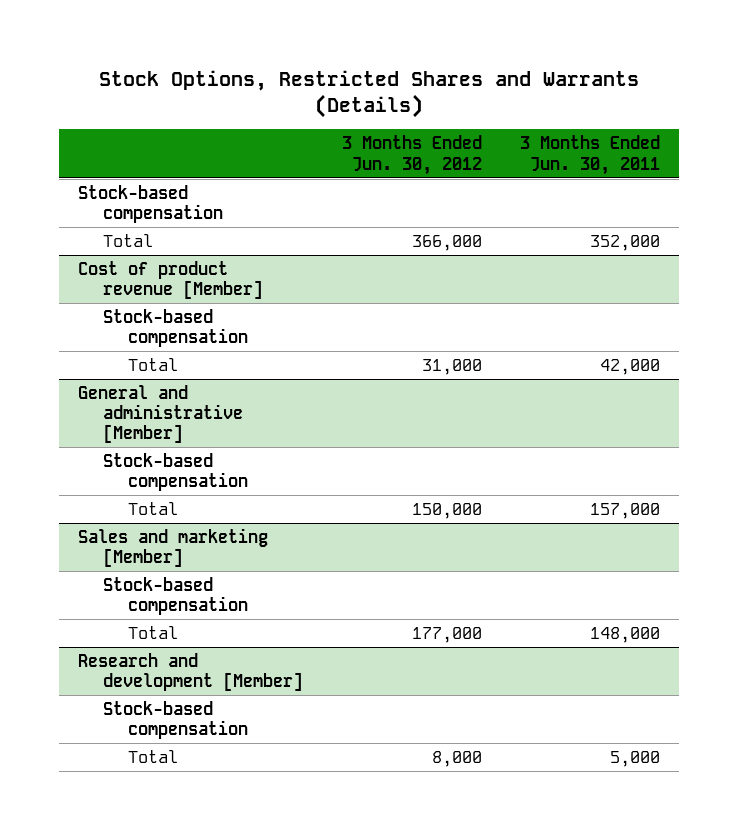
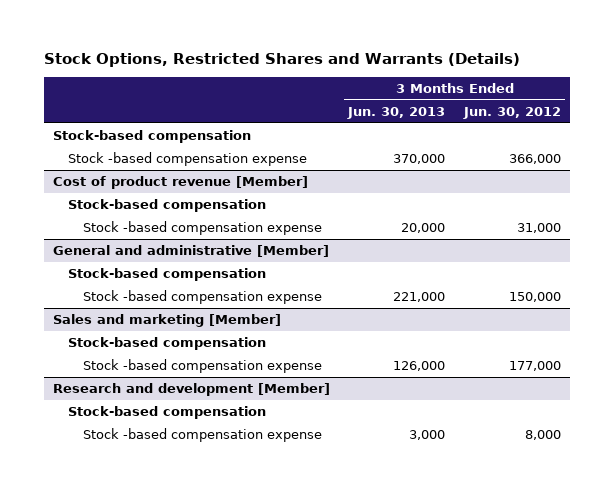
- | 3 Months Ended Jun. 30, 2012 | 3 Months Ended Jun. 30, 2011
+ | 3 Months Ended Jun. 30, 2013 | 3 Months Ended Jun. 30, 2012
- Total | 366,000 | 352,000
+ Stock -based compensation expense | 370,000 | 366,000
@ Cost of product revenue [Member]
- Total | 31,000 | 42,000
+ Stock -based compensation expense | 20,000 | 31,000
@ General and administrative [Member]
- Total | 150,000 | 157,000
+ Stock -based compensation expense | 221,000 | 150,000
@ Sales and marketing [Member]
- Total | 177,000 | 148,000
+ Stock -based compensation expense | 126,000 | 177,000
@ Research and development [Member]
- Total | 8,000 | 5,000
+ Stock -based compensation expense | 3,000 | 8,000

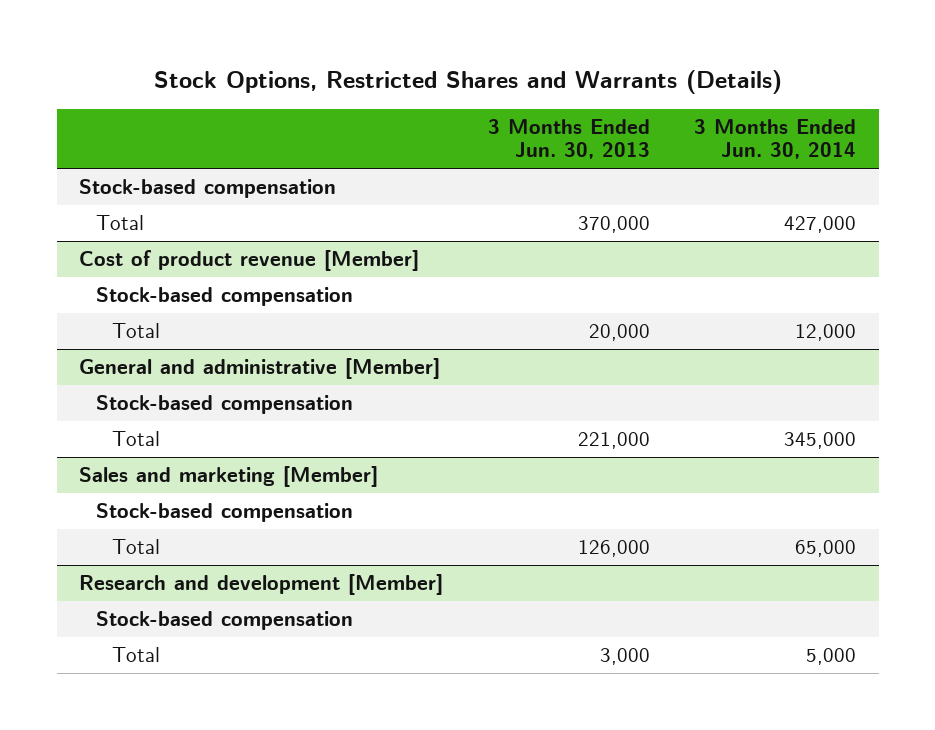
- | 3 Months Ended Jun. 30, 2013 | 3 Months Ended Jun. 30, 2012
+ | 3 Months Ended Jun. 30, 2013 | 3 Months Ended Jun. 30, 2014
- Stock -based compensation expense | 370,000 | 366,000
+ Total | 370,000 | 427,000
@ Cost of product revenue [Member]
- Stock -based compensation expense | 20,000 | 31,000
+ Total | 20,000 | 12,000
@ General and administrative [Member]
- Stock -based compensation expense | 221,000 | 150,000
+ Total | 221,000 | 345,000
@ Sales and marketing [Member]
- Stock -based compensation expense | 126,000 | 177,000
+ Total | 126,000 | 65,000
@ Research and development [Member]
- Stock -based compensation expense | 3,000 | 8,000
+ Total | 3,000 | 5,000

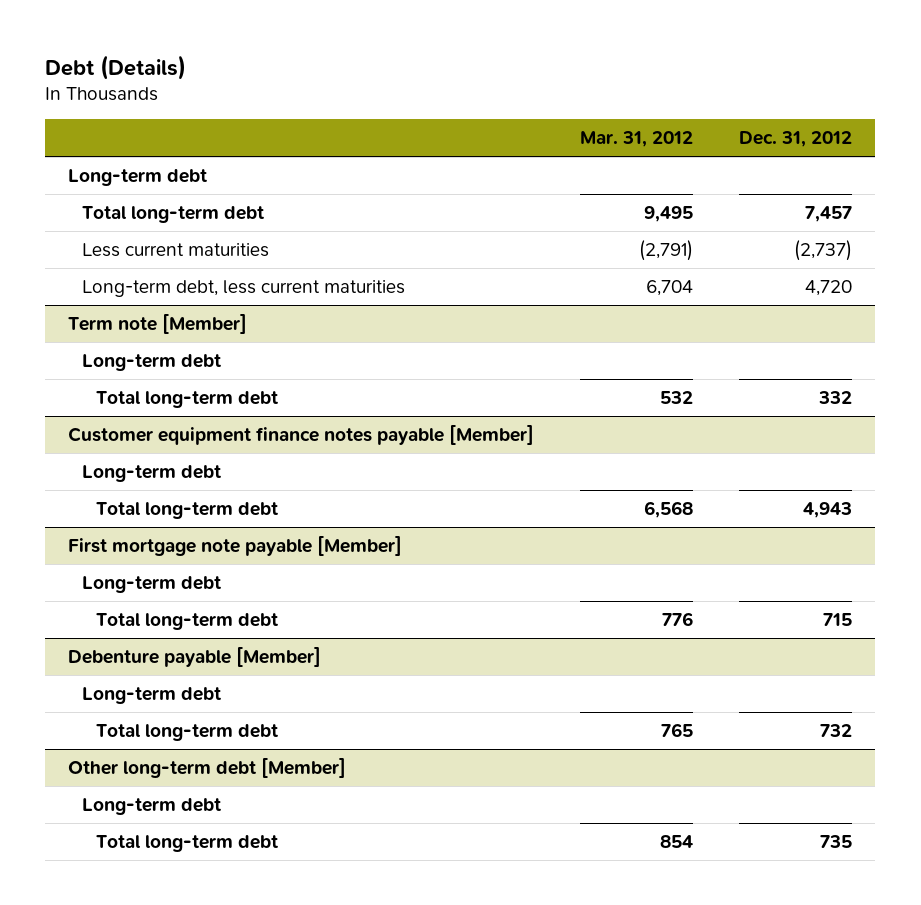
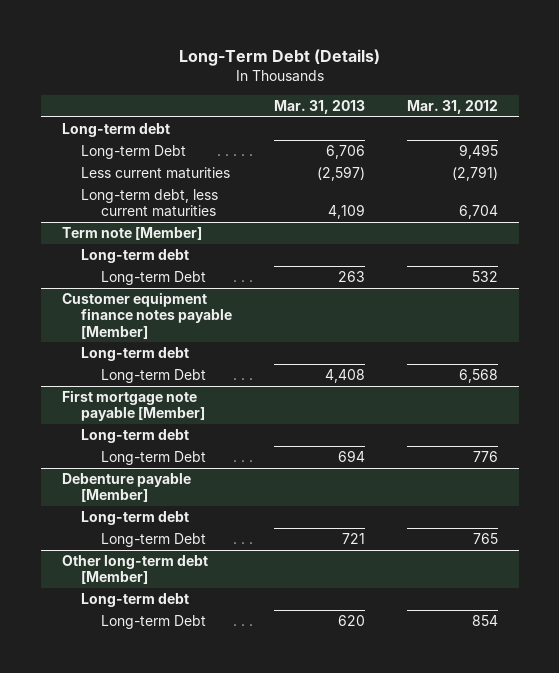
- Debt (Details)
+ Long-Term Debt (Details)
- | Mar. 31, 2012 | Dec. 31, 2012
+ | Mar. 31, 2013 | Mar. 31, 2012
- Total long-term debt | 9,495 | 7,457
+ Long-term Debt | 6,706 | 9,495
@ Term note [Member]
- Total long-term debt | 532 | 332
+ Long-term Debt | 263 | 532
@ Customer equipment finance notes payable [Member]
- Total long-term debt | 6,568 | 4,943
+ Long-term Debt | 4,408 | 6,568
@ First mortgage note payable [Member]
- Total long-term debt | 776 | 715
+ Long-term Debt | 694 | 776
@ Debenture payable [Member]
- Total long-term debt | 765 | 732
+ Long-term Debt | 721 | 765
@ Other long-term debt [Member]
- Total long-term debt | 854 | 735
+ Long-term Debt | 620 | 854

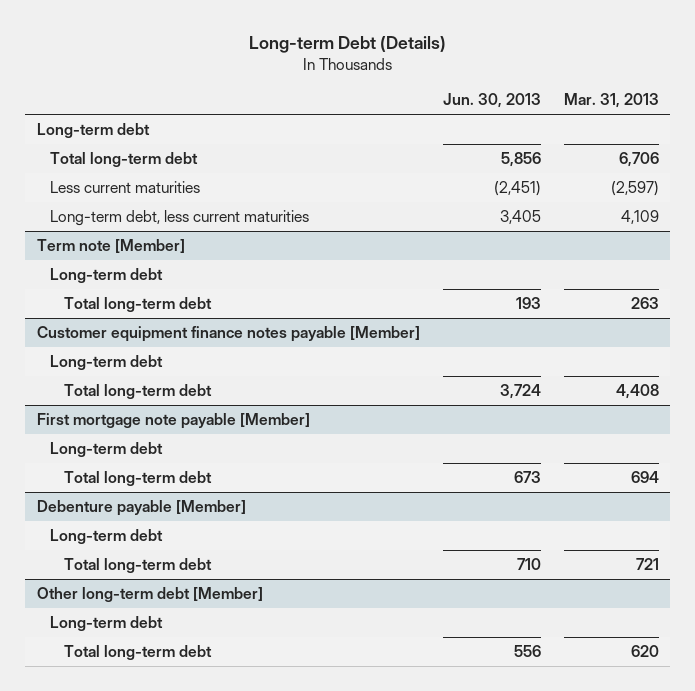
- Long-Term Debt (Details)
+ Long-term Debt (Details)
- | Mar. 31, 2013 | Mar. 31, 2012
+ | Jun. 30, 2013 | Mar. 31, 2013
- Long-term Debt | 6,706 | 9,495
+ Total long-term debt | 5,856 | 6,706
@ Term note [Member]
- Long-term Debt | 263 | 532
+ Total long-term debt | 193 | 263
@ Customer equipment finance notes payable [Member]
- Long-term Debt | 4,408 | 6,568
+ Total long-term debt | 3,724 | 4,408
@ First mortgage note payable [Member]
- Long-term Debt | 694 | 776
+ Total long-term debt | 673 | 694
@ Debenture payable [Member]
- Long-term Debt | 721 | 765
+ Total long-term debt | 710 | 721
@ Other long-term debt [Member]
- Long-term Debt | 620 | 854
+ Total long-term debt | 556 | 620

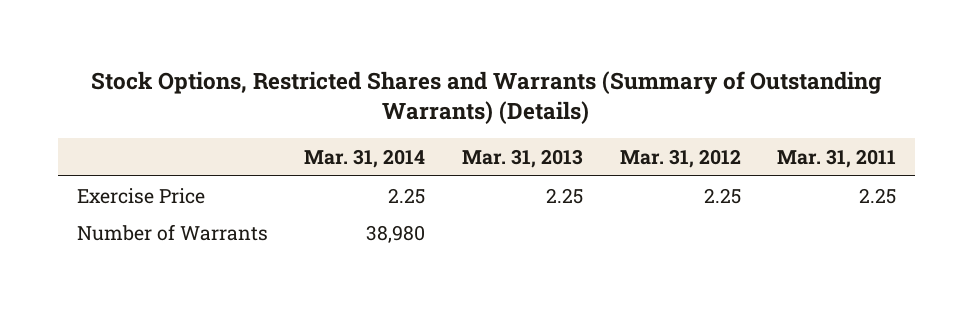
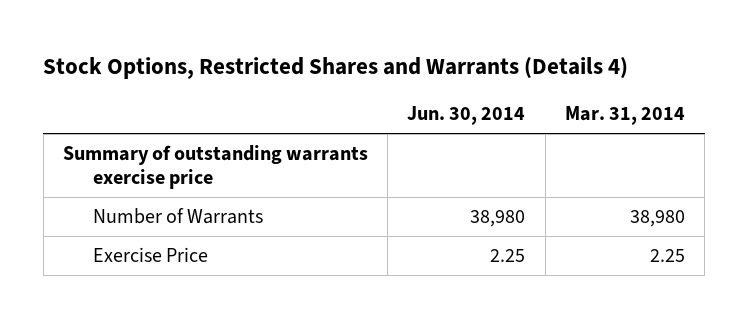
- Stock Options, Restricted Shares and Warrants (Summary of Outstanding Warrants) (Details)
+ Stock Options, Restricted Shares and Warrants (Details 4)
- | Mar. 31, 2014 | Mar. 31, 2013 | Mar. 31, 2012 | Mar. 31, 2011
+ | Jun. 30, 2014 | Mar. 31, 2014
+ Summary of outstanding warrants exercise price
moved down: Exercise Price | 2.25 | 2.25

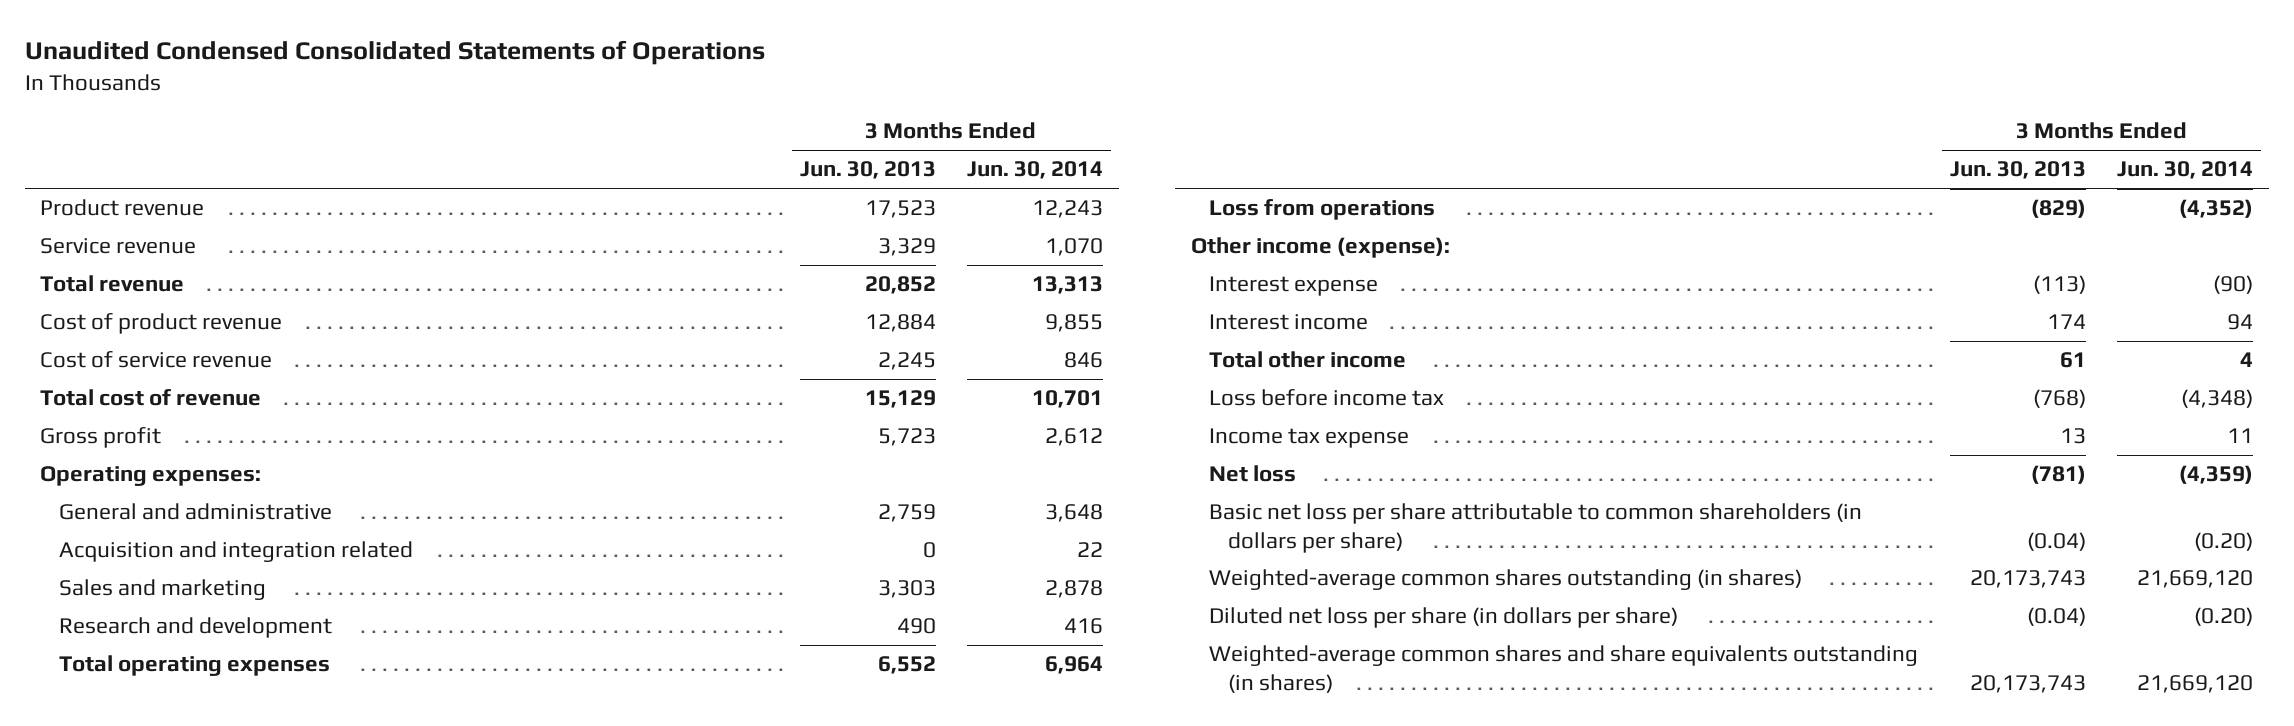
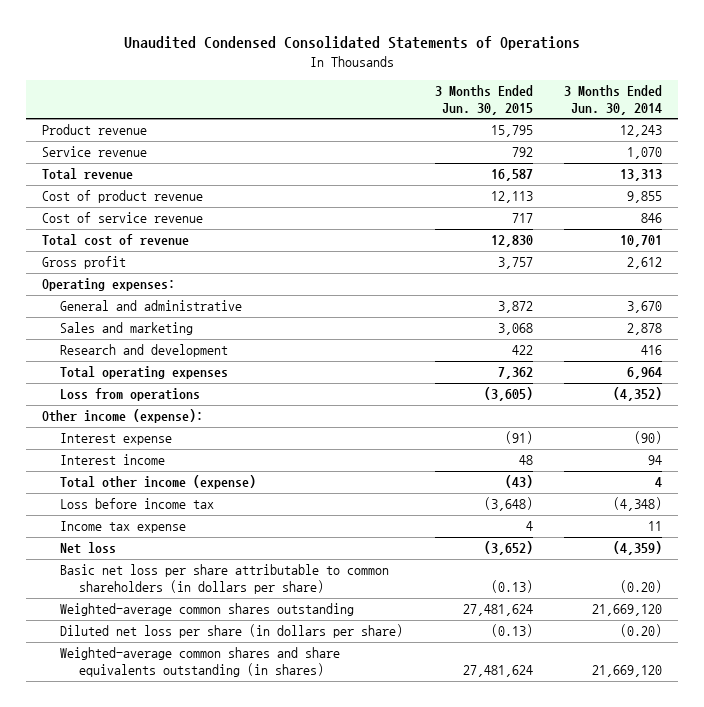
- | 3 Months Ended Jun. 30, 2013 | 3 Months Ended Jun. 30, 2014
+ | 3 Months Ended Jun. 30, 2015 | 3 Months Ended Jun. 30, 2014
- General and administrative | 2,759 | 3,648
- Acquisition and integration related | 0 | 22
+ General and administrative | 3,872 | 3,670
- Total other income | 61 | 4
+ Total other income (expense) | (43) | 4
- Weighted-average common shares outstanding (in shares) | 20,173,743 | 21,669,120
+ Weighted-average common shares outstanding | 27,481,624 | 21,669,120

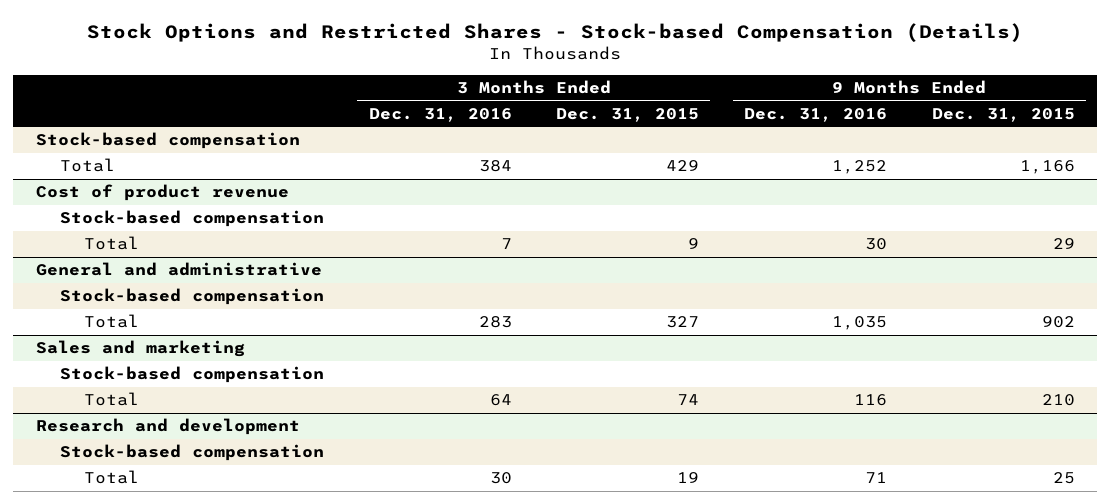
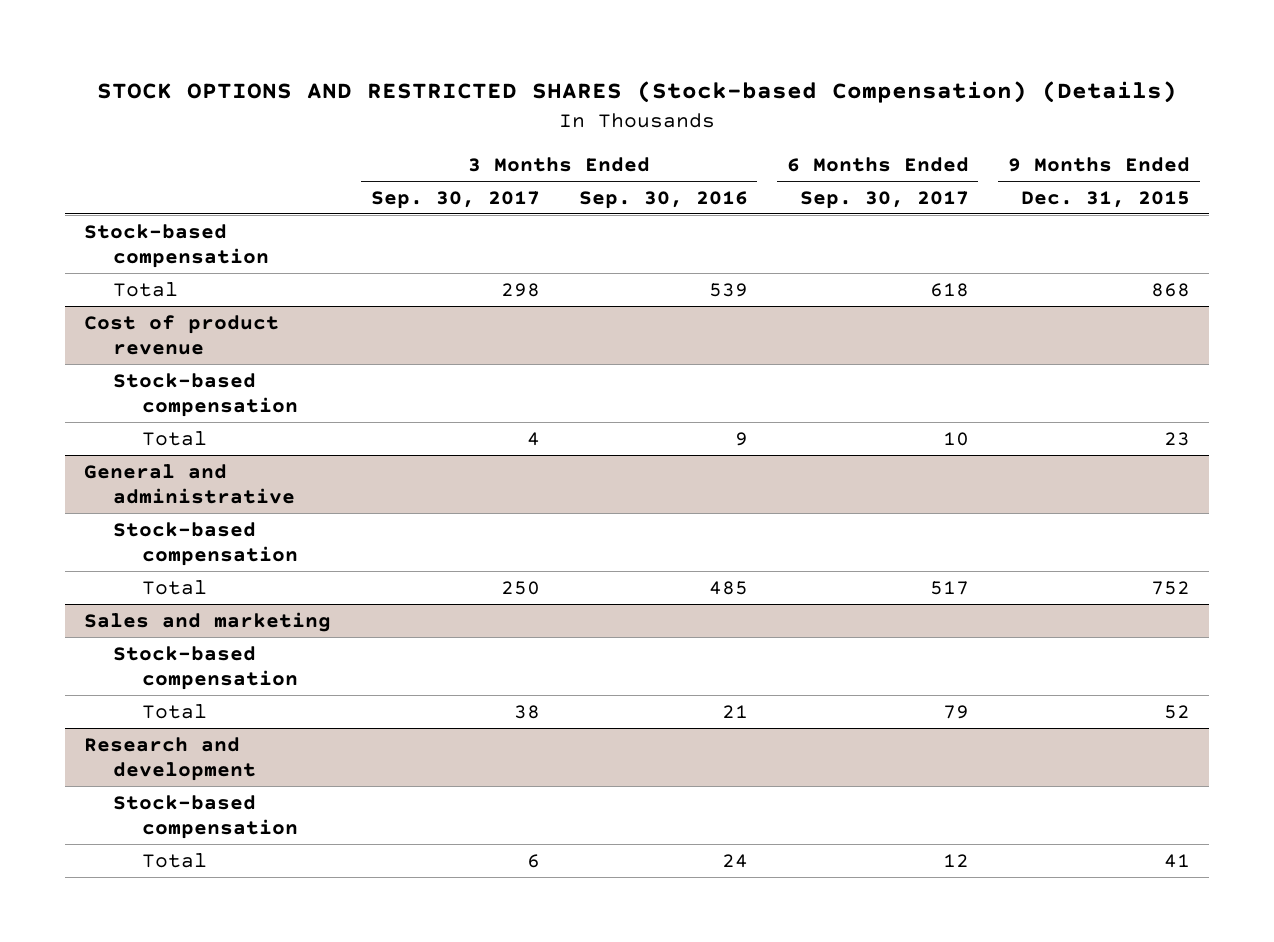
- Stock Options and Restricted Shares - Stock-based Compensation (Details)
+ STOCK OPTIONS AND RESTRICTED SHARES (Stock-based Compensation) (Details)
- | 3 Months Ended Dec. 31, 2016 | 3 Months Ended Dec. 31, 2015 | 9 Months Ended Dec. 31, 2016 | 9 Months Ended Dec. 31, 2015
+ | 3 Months Ended Sep. 30, 2017 | 3 Months Ended Sep. 30, 2016 | 6 Months Ended Sep. 30, 2017 | 9 Months Ended Dec. 31, 2015
- Total | 384 | 429 | 1,252 | 1,166
+ Total | 298 | 539 | 618 | 868
@ Cost of product revenue
- Total | 7 | 9 | 30 | 29
+ Total | 4 | 9 | 10 | 23
@ General and administrative
- Total | 283 | 327 | 1,035 | 902
+ Total | 250 | 485 | 517 | 752
@ Sales and marketing
- Total | 64 | 74 | 116 | 210
+ Total | 38 | 21 | 79 | 52
@ Research and development
- Total | 30 | 19 | 71 | 25
+ Total | 6 | 24 | 12 | 41

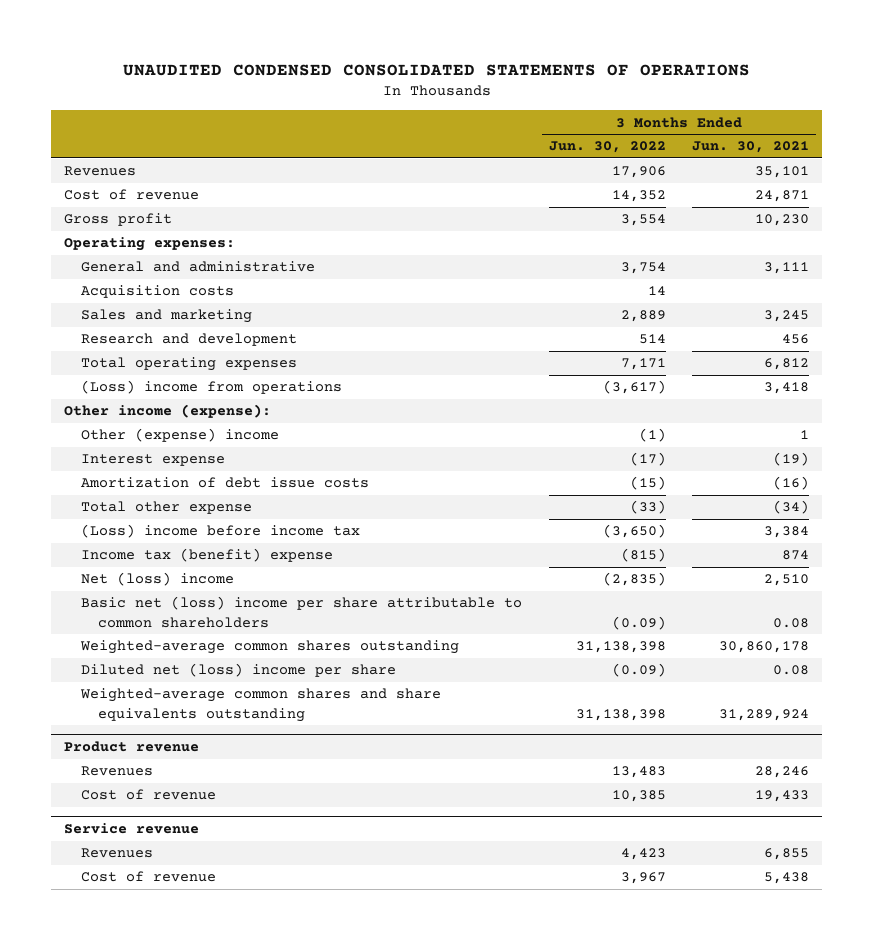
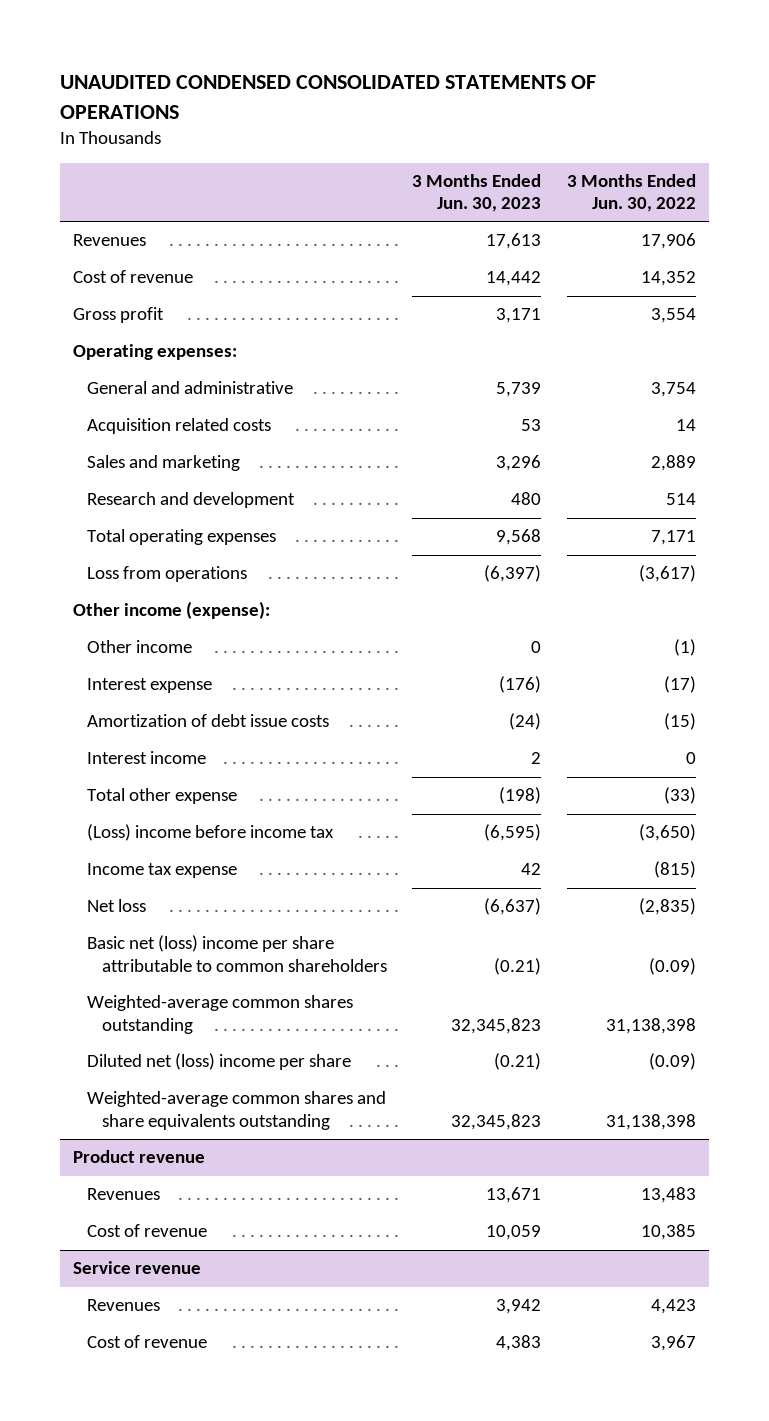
- | 3 Months Ended Jun. 30, 2022 | 3 Months Ended Jun. 30, 2021
+ | 3 Months Ended Jun. 30, 2023 | 3 Months Ended Jun. 30, 2022
- Acquisition costs | 14 |
+ Acquisition related costs | 53 | 14
- (Loss) income from operations | (3,617) | 3,418
+ Loss from operations | (6,397) | (3,617)
- Other (expense) income | (1) | 1
+ Other income | 0 | (1)
+ Interest income | 2 | 0
- Income tax (benefit) expense | (815) | 874
- Net (loss) income | (2,835) | 2,510
+ Income tax expense | 42 | (815)
+ Net loss | (6,637) | (2,835)

